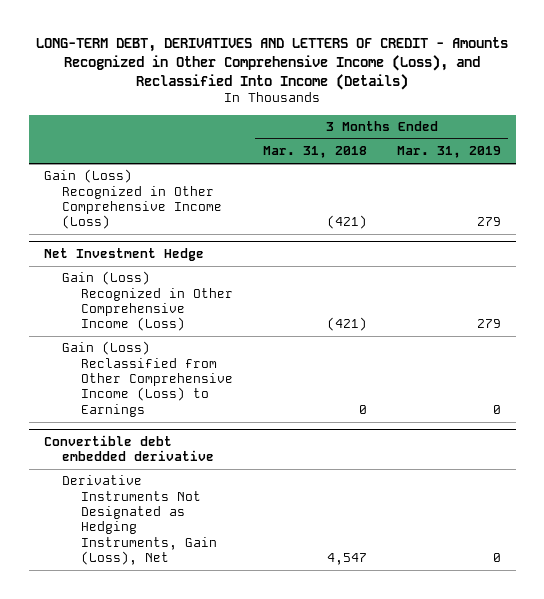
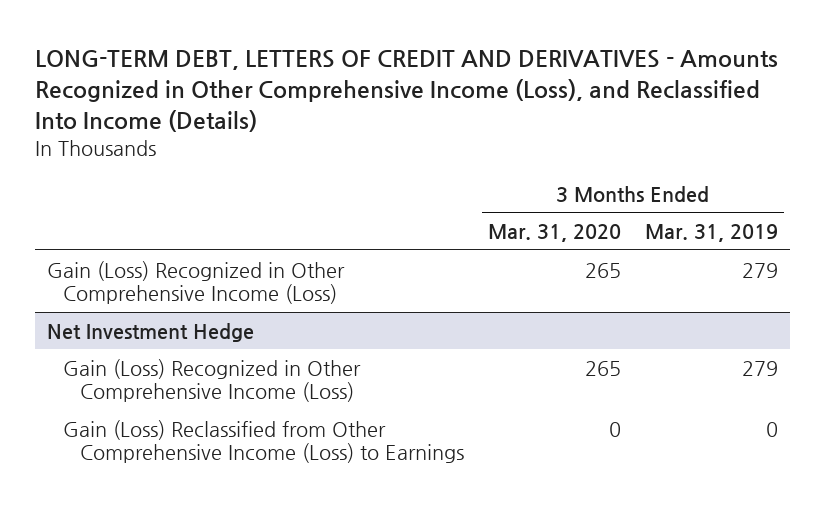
- LONG-TERM DEBT, DERIVATIVES AND LETTERS OF CREDIT - Amounts Recognized in Other Comprehensive Income (Loss), and Reclassified Into Income (Details)
+ LONG-TERM DEBT, LETTERS OF CREDIT AND DERIVATIVES - Amounts Recognized in Other Comprehensive Income (Loss), and Reclassified Into Income (Details)
- | 3 Months Ended Mar. 31, 2018 | 3 Months Ended Mar. 31, 2019
+ | 3 Months Ended Mar. 31, 2020 | 3 Months Ended Mar. 31, 2019
- Convertible debt embedded derivative
- Derivative Instruments Not Designated as Hedging Instruments, Gain (Loss), Net | 4,547 | 0

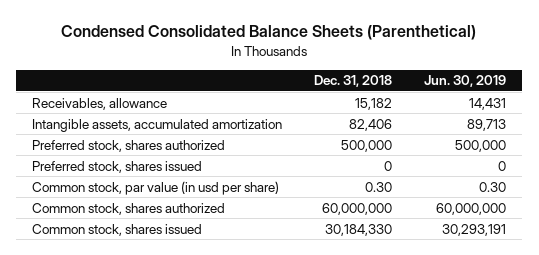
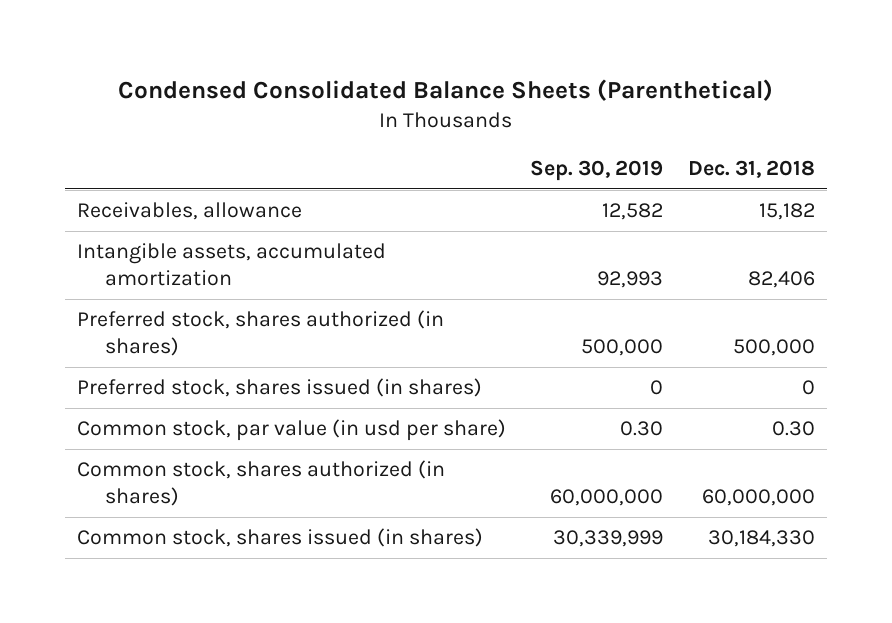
- | Dec. 31, 2018 | Jun. 30, 2019
+ | Sep. 30, 2019 | Dec. 31, 2018
- Preferred stock, shares authorized | 500,000 | 500,000
- Preferred stock, shares issued | 0 | 0
+ Preferred stock, shares authorized (in shares) | 500,000 | 500,000
+ Preferred stock, shares issued (in shares) | 0 | 0
- Common stock, shares authorized | 60,000,000 | 60,000,000
- Common stock, shares issued | 30,184,330 | 30,293,191
+ Common stock, shares authorized (in shares) | 60,000,000 | 60,000,000
+ Common stock, shares issued (in shares) | 30,339,999 | 30,184,330

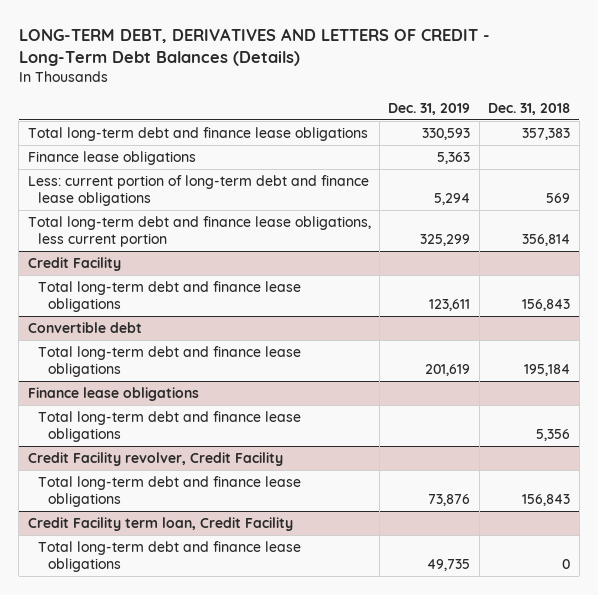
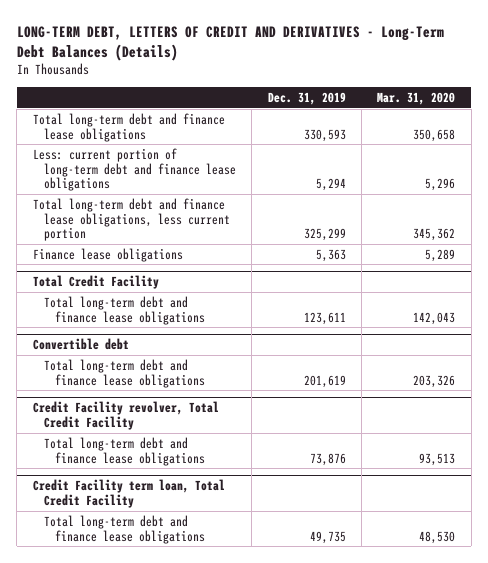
- LONG-TERM DEBT, DERIVATIVES AND LETTERS OF CREDIT - Long-Term Debt Balances (Details)
+ LONG-TERM DEBT, LETTERS OF CREDIT AND DERIVATIVES - Long-Term Debt Balances (Details)
- | Dec. 31, 2019 | Dec. 31, 2018
+ | Dec. 31, 2019 | Mar. 31, 2020
- Credit Facility
moved down: Finance lease obligations | 5,363 | 5,289
+ Total Credit Facility
- Finance lease obligations
- Total long-term debt and finance lease obligations | | 5,356
- Credit Facility revolver, Credit Facility
+ Credit Facility revolver, Total Credit Facility
- Credit Facility term loan, Credit Facility
+ Credit Facility term loan, Total Credit Facility

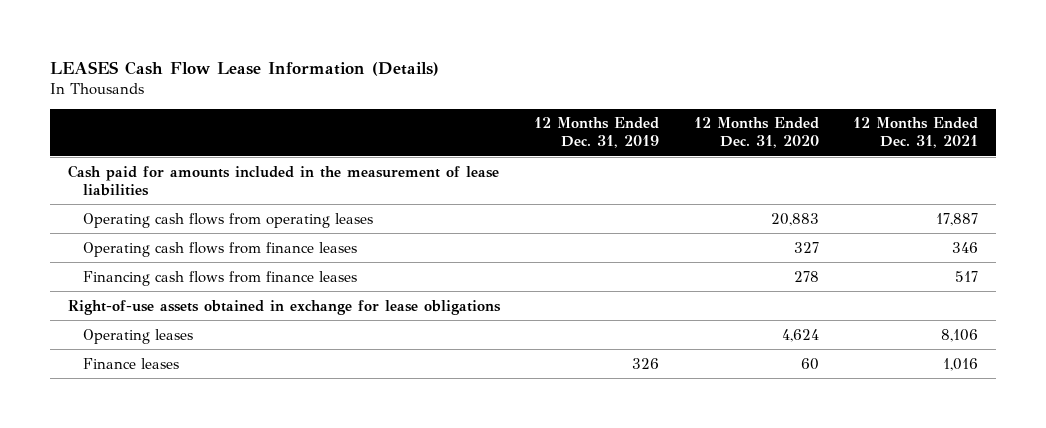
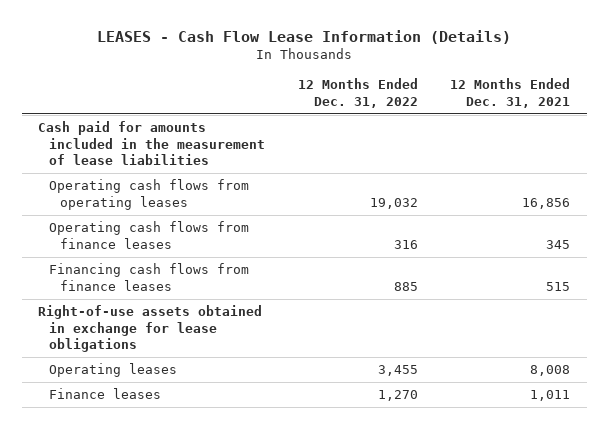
- LEASES Cash Flow Lease Information (Details)
+ LEASES - Cash Flow Lease Information (Details)
- | 12 Months Ended Dec. 31, 2019 | 12 Months Ended Dec. 31, 2020 | 12 Months Ended Dec. 31, 2021
+ | 12 Months Ended Dec. 31, 2022 | 12 Months Ended Dec. 31, 2021
- Operating cash flows from operating leases | | 20,883 | 17,887
- Operating cash flows from finance leases | | 327 | 346
- Financing cash flows from finance leases | | 278 | 517
+ Operating cash flows from operating leases | 19,032 | 16,856
+ Operating cash flows from finance leases | 316 | 345
+ Financing cash flows from finance leases | 885 | 515
- Operating leases | | 4,624 | 8,106
- Finance leases | 326 | 60 | 1,016
+ Operating leases | 3,455 | 8,008
+ Finance leases | 1,270 | 1,011

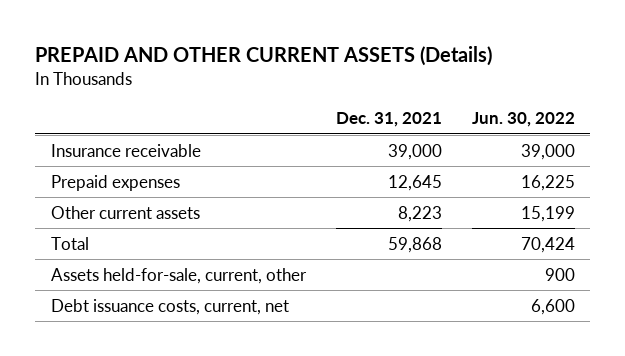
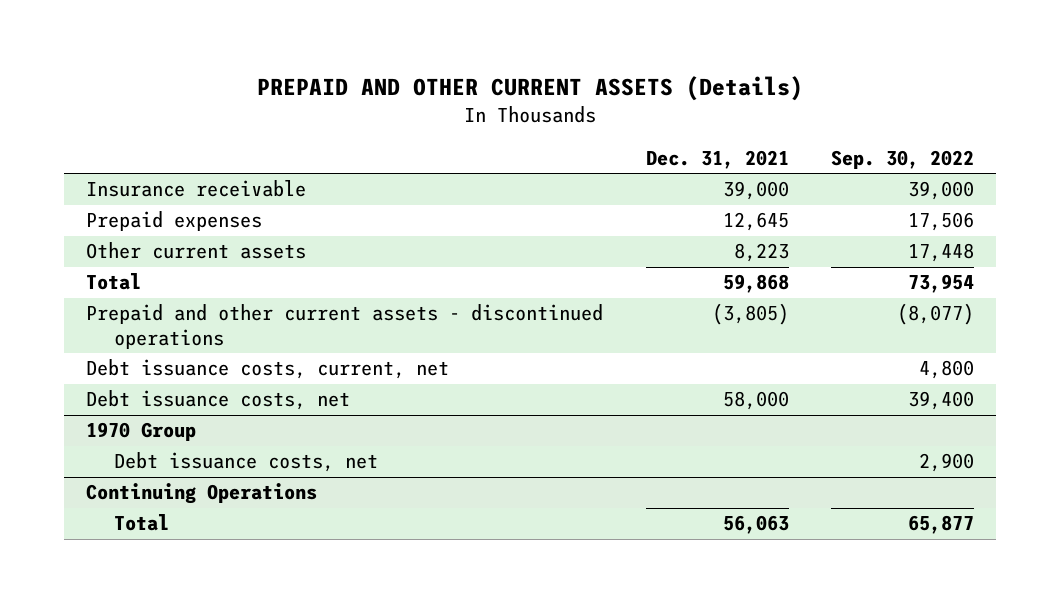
- | Dec. 31, 2021 | Jun. 30, 2022
+ | Dec. 31, 2021 | Sep. 30, 2022
- Assets held-for-sale, current, other | | 900
+ Prepaid and other current assets - discontinued operations | (3,805) | (8,077)
+ Debt issuance costs, net | 58,000 | 39,400
+ 1970 Group
+ Debt issuance costs, net | | 2,900
+ Continuing Operations
+ Total | 56,063 | 65,877

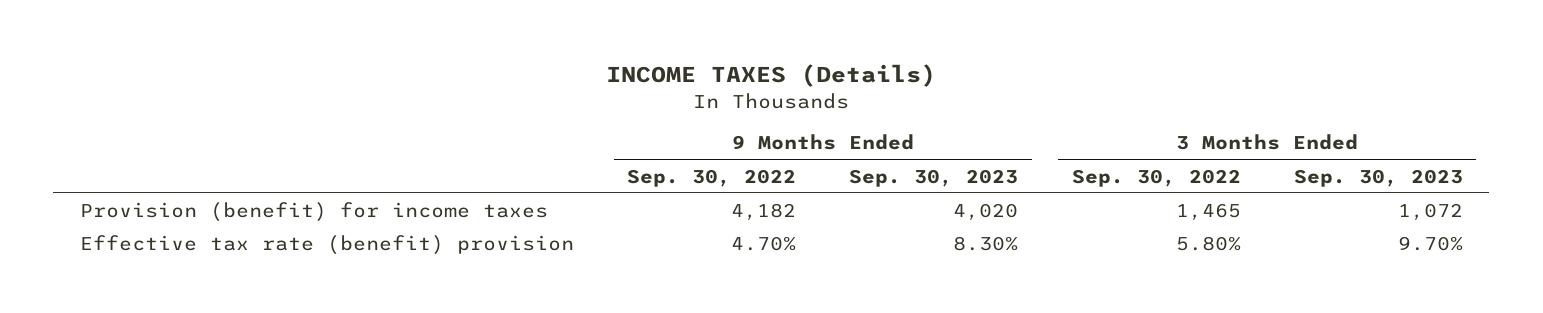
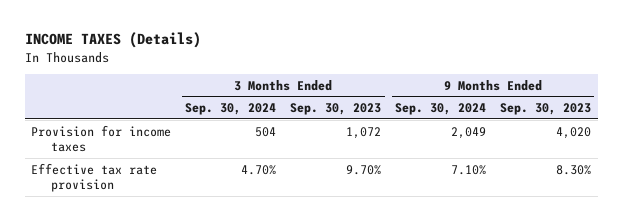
- | 9 Months Ended Sep. 30, 2022 | 9 Months Ended Sep. 30, 2023 | 3 Months Ended Sep. 30, 2022 | 3 Months Ended Sep. 30, 2023
+ | 3 Months Ended Sep. 30, 2024 | 3 Months Ended Sep. 30, 2023 | 9 Months Ended Sep. 30, 2024 | 9 Months Ended Sep. 30, 2023
- Provision (benefit) for income taxes | 4,182 | 4,020 | 1,465 | 1,072
- Effective tax rate (benefit) provision | 4.70% | 8.30% | 5.80% | 9.70%
+ Provision for income taxes | 504 | 1,072 | 2,049 | 4,020
+ Effective tax rate provision | 4.70% | 9.70% | 7.10% | 8.30%

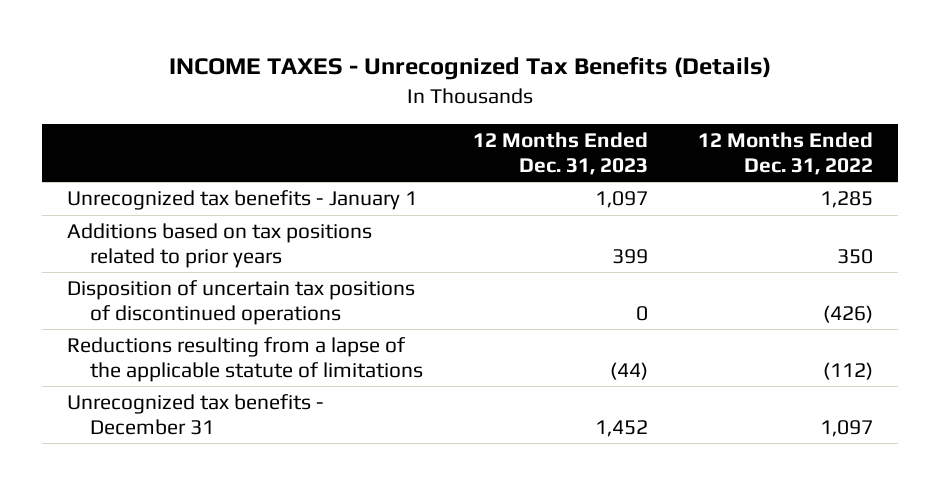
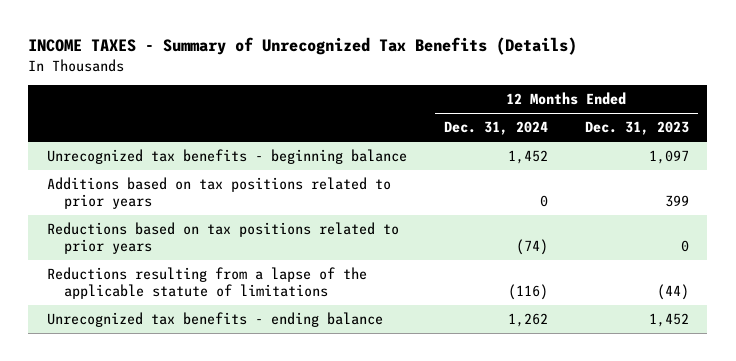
- INCOME TAXES - Unrecognized Tax Benefits (Details)
+ INCOME TAXES - Summary of Unrecognized Tax Benefits (Details)
- | 12 Months Ended Dec. 31, 2023 | 12 Months Ended Dec. 31, 2022
+ | 12 Months Ended Dec. 31, 2024 | 12 Months Ended Dec. 31, 2023
- Unrecognized tax benefits - January 1 | 1,097 | 1,285
+ Unrecognized tax benefits - beginning balance | 1,452 | 1,097
- Disposition of uncertain tax positions of discontinued operations | 0 | (426)
+ Reductions based on tax positions related to prior years | (74) | 0
- Unrecognized tax benefits - December 31 | 1,452 | 1,097
+ Unrecognized tax benefits - ending balance | 1,262 | 1,452

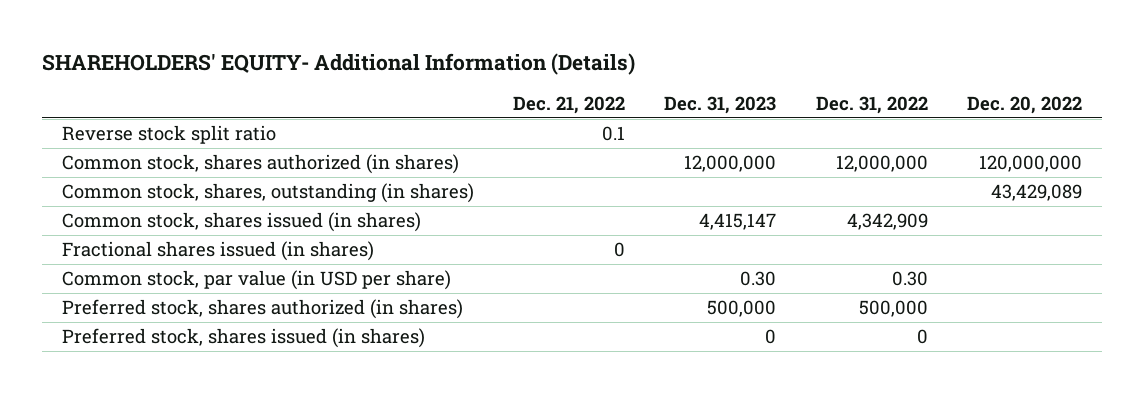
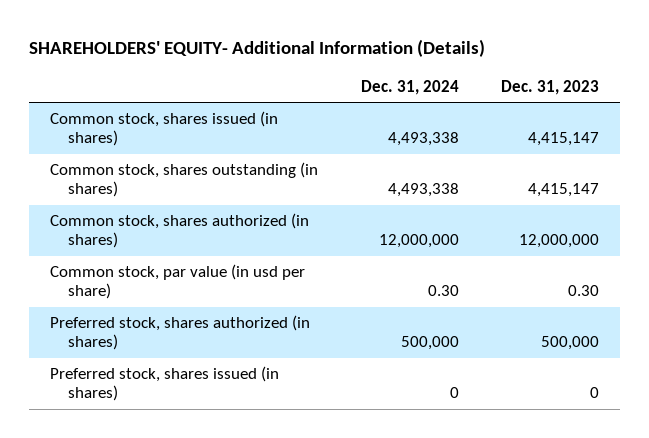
- | Dec. 21, 2022 | Dec. 31, 2023 | Dec. 31, 2022 | Dec. 20, 2022
+ | Dec. 31, 2024 | Dec. 31, 2023
- Reverse stock split ratio | 0.1 | | |
- Common stock, shares, outstanding (in shares) | | | | 43,429,089
- Fractional shares issued (in shares) | 0 | | |
- Common stock, par value (in USD per share) | | 0.30 | 0.30 |
+ Common stock, shares outstanding (in shares) | 4,493,338 | 4,415,147
moved down: Common stock, shares authorized (in shares) | 12,000,000 | 12,000,000
+ Common stock, par value (in usd per share) | 0.30 | 0.30

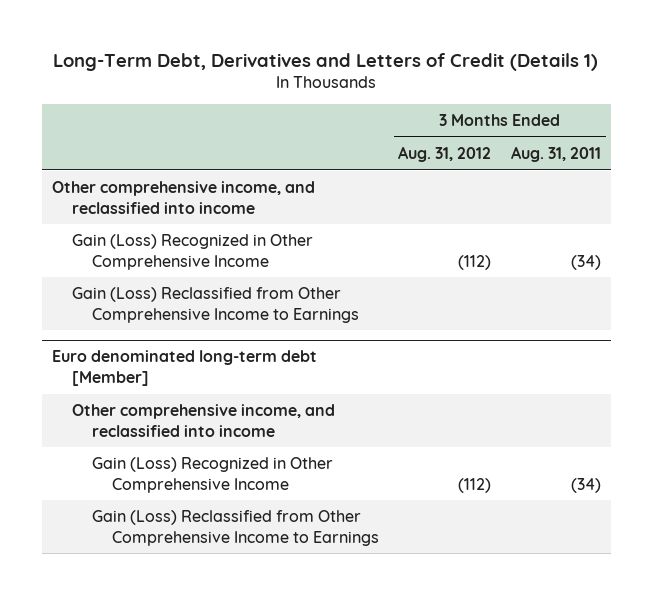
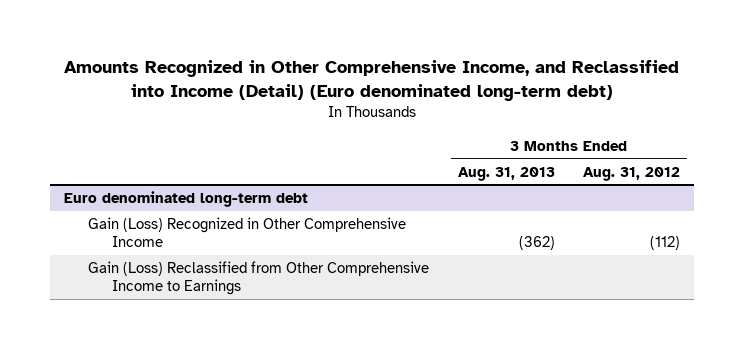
- Long-Term Debt, Derivatives and Letters of Credit (Details 1)
+ Amounts Recognized in Other Comprehensive Income, and Reclassified into Income (Detail) (Euro denominated long-term debt)
- | 3 Months Ended Aug. 31, 2012 | 3 Months Ended Aug. 31, 2011
+ | 3 Months Ended Aug. 31, 2013 | 3 Months Ended Aug. 31, 2012
- Other comprehensive income, and reclassified into income
- Gain (Loss) Recognized in Other Comprehensive Income | (112) | (34)
- Gain (Loss) Reclassified from Other Comprehensive Income to Earnings
- Euro denominated long-term debt [Member]
- Other comprehensive income, and reclassified into income
+ Euro denominated long-term debt

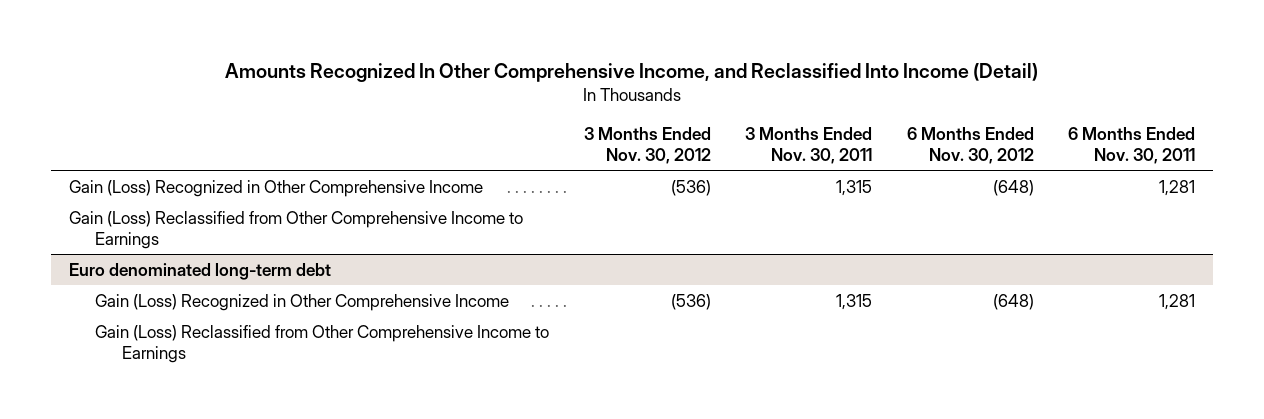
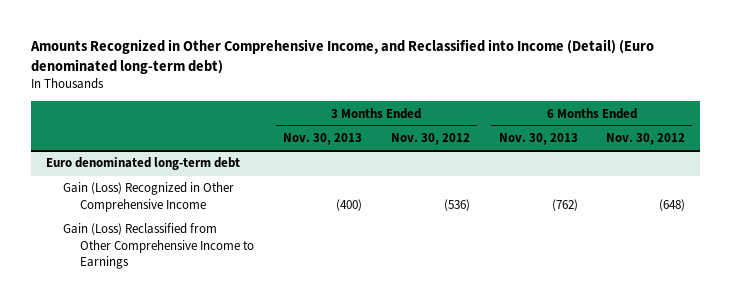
- Amounts Recognized In Other Comprehensive Income, and Reclassified Into Income (Detail)
+ Amounts Recognized in Other Comprehensive Income, and Reclassified into Income (Detail) (Euro denominated long-term debt)
- | 3 Months Ended Nov. 30, 2012 | 3 Months Ended Nov. 30, 2011 | 6 Months Ended Nov. 30, 2012 | 6 Months Ended Nov. 30, 2011
+ | 3 Months Ended Nov. 30, 2013 | 3 Months Ended Nov. 30, 2012 | 6 Months Ended Nov. 30, 2013 | 6 Months Ended Nov. 30, 2012
- Gain (Loss) Recognized in Other Comprehensive Income | (536) | 1,315 | (648) | 1,281
- Gain (Loss) Reclassified from Other Comprehensive Income to Earnings

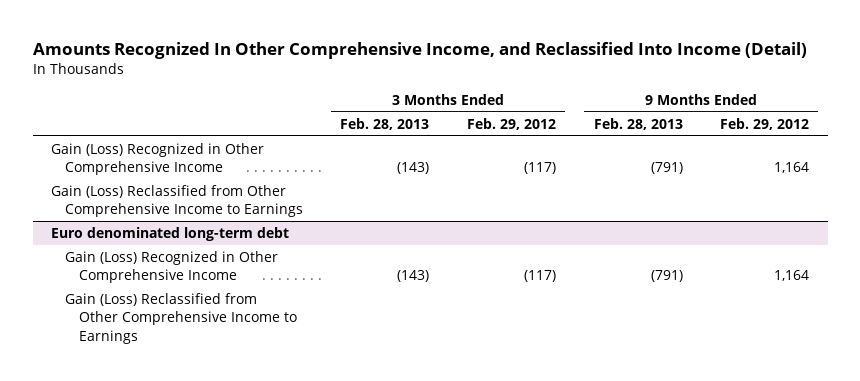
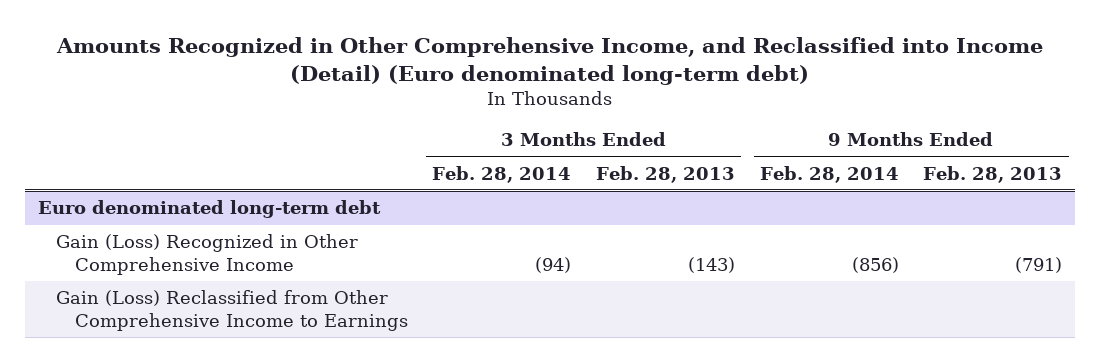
- Amounts Recognized In Other Comprehensive Income, and Reclassified Into Income (Detail)
+ Amounts Recognized in Other Comprehensive Income, and Reclassified into Income (Detail) (Euro denominated long-term debt)
- | 3 Months Ended Feb. 28, 2013 | 3 Months Ended Feb. 29, 2012 | 9 Months Ended Feb. 28, 2013 | 9 Months Ended Feb. 29, 2012
+ | 3 Months Ended Feb. 28, 2014 | 3 Months Ended Feb. 28, 2013 | 9 Months Ended Feb. 28, 2014 | 9 Months Ended Feb. 28, 2013
- Gain (Loss) Recognized in Other Comprehensive Income | (143) | (117) | (791) | 1,164
- Gain (Loss) Reclassified from Other Comprehensive Income to Earnings

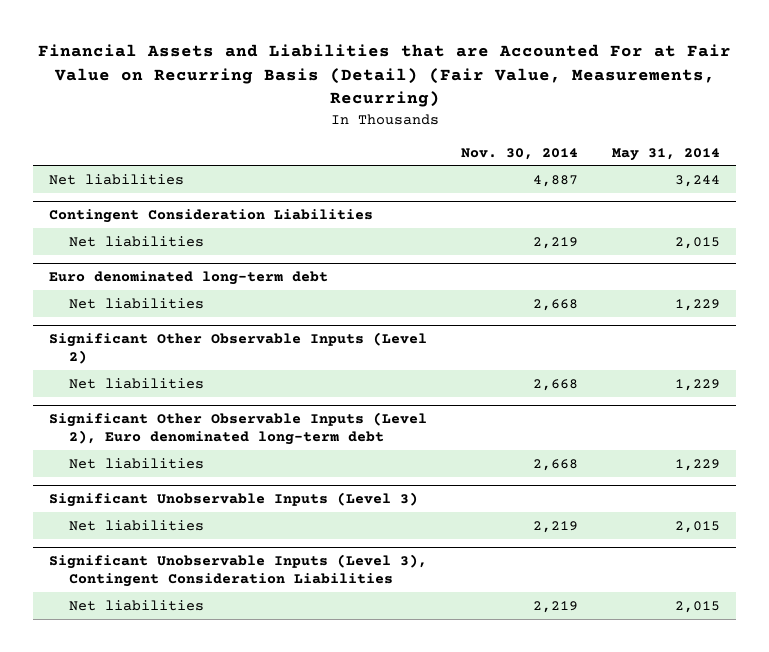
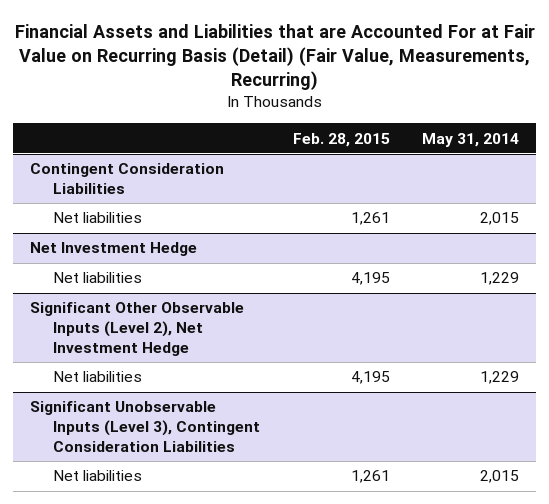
- | Nov. 30, 2014 | May 31, 2014
+ | Feb. 28, 2015 | May 31, 2014
- Net liabilities | 4,887 | 3,244
- Euro denominated long-term debt
- Net liabilities | 2,668 | 1,229
- Significant Other Observable Inputs (Level 2)
+ Net Investment Hedge
- Significant Other Observable Inputs (Level 2), Euro denominated long-term debt
+ Significant Other Observable Inputs (Level 2), Net Investment Hedge
- Significant Unobservable Inputs (Level 3)
- Net liabilities | 2,219 | 2,015

